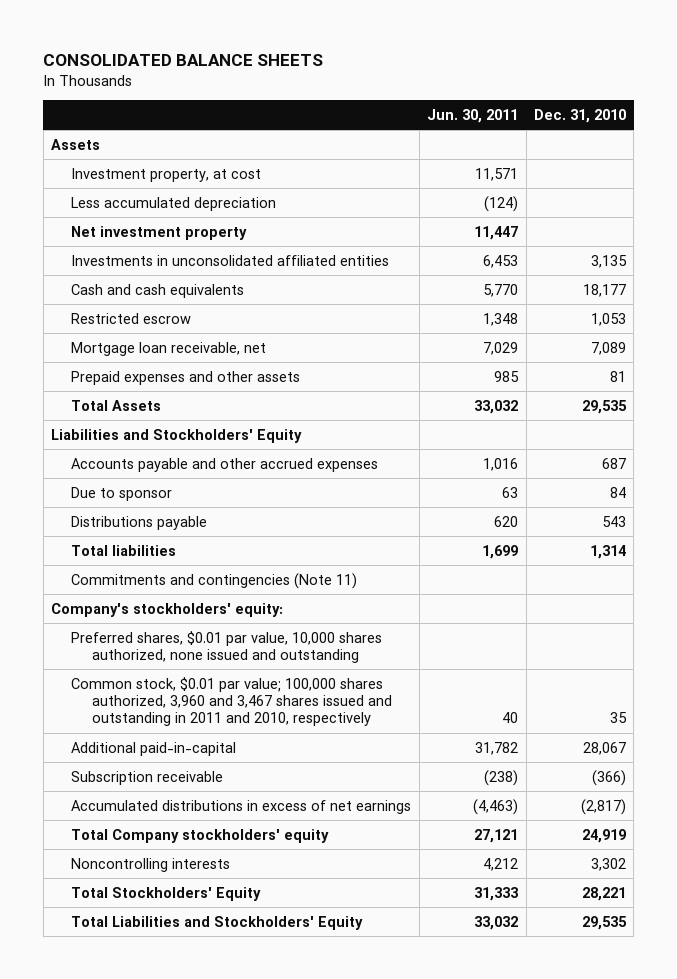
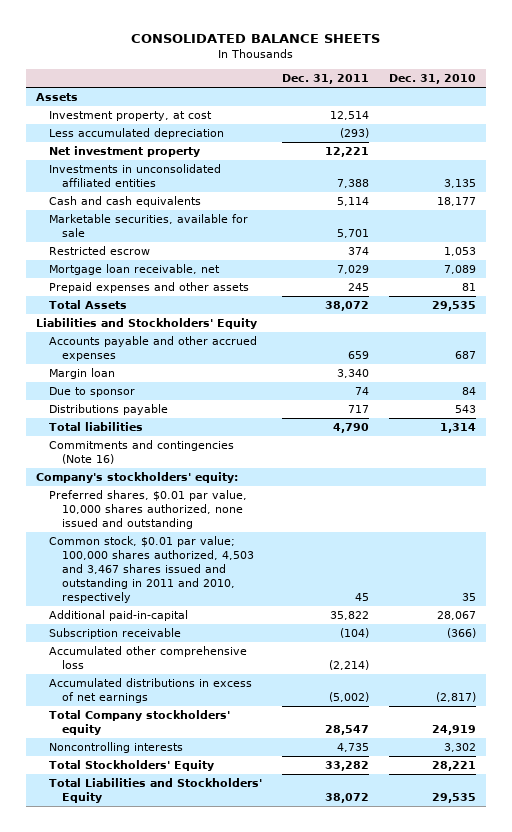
- | Jun. 30, 2011 | Dec. 31, 2010
+ | Dec. 31, 2011 | Dec. 31, 2010
+ Marketable securities, available for sale | 5,701 |
+ Margin loan | 3,340 |
- Commitments and contingencies (Note 11)
+ Commitments and contingencies (Note 16)
- Common stock, $0.01 par value; 100,000 shares authorized, 3,960 and 3,467 shares issued and outstanding in 2011 and 2010, respectively | 40 | 35
+ Common stock, $0.01 par value; 100,000 shares authorized, 4,503 and 3,467 shares issued and outstanding in 2011 and 2010, respectively | 45 | 35
+ Accumulated other comprehensive loss | (2,214) |

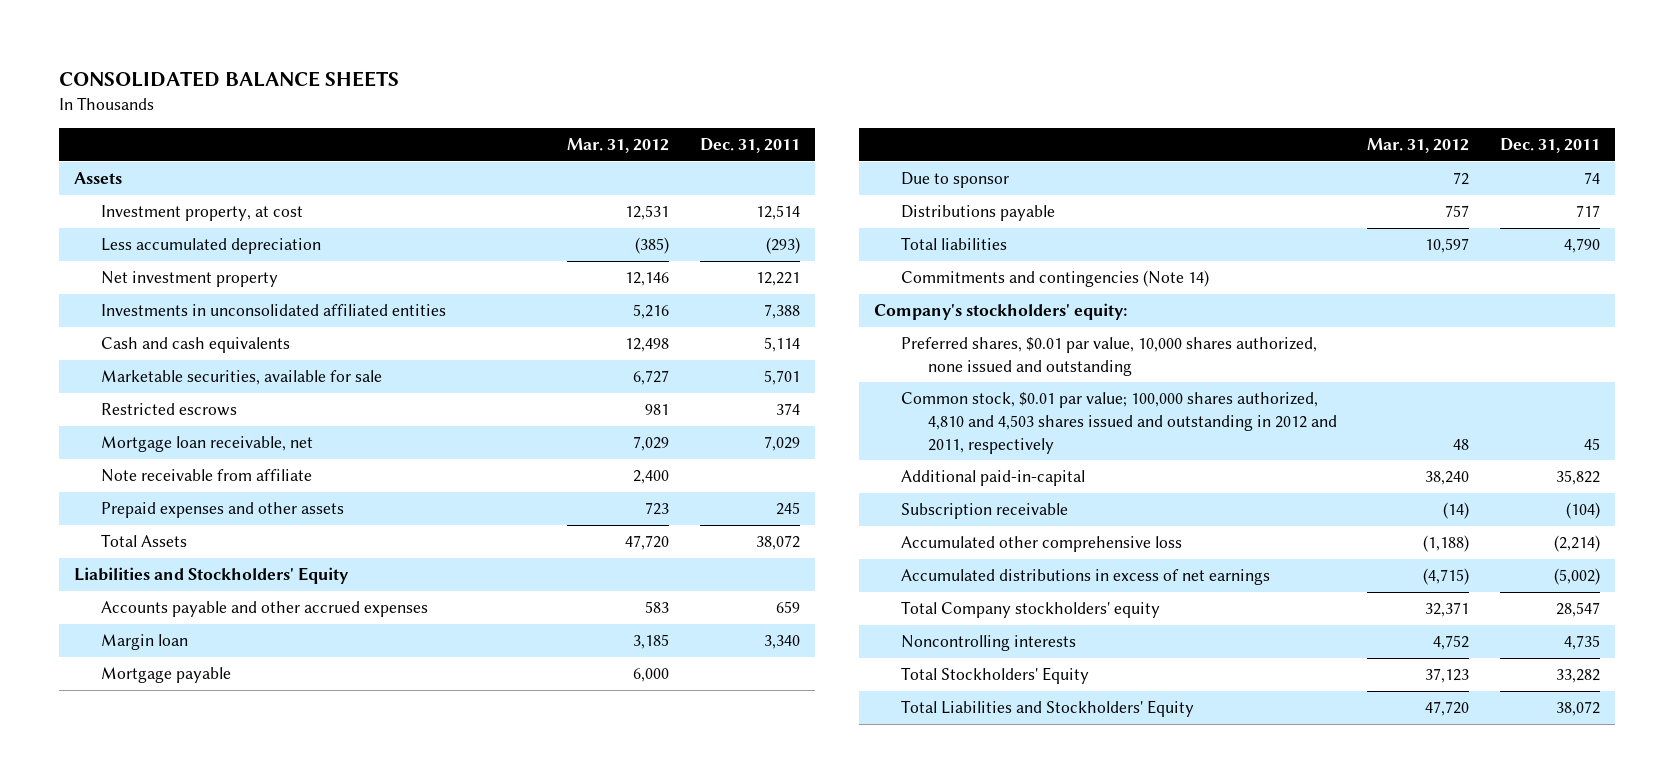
- | Dec. 31, 2011 | Dec. 31, 2010
+ | Mar. 31, 2012 | Dec. 31, 2011
- Restricted escrow | 374 | 1,053
+ Restricted escrows | 981 | 374
+ Note receivable from affiliate | 2,400 |
+ Mortgage payable | 6,000 |
- Commitments and contingencies (Note 16)
+ Commitments and contingencies (Note 14)
- Common stock, $0.01 par value; 100,000 shares authorized, 4,503 and 3,467 shares issued and outstanding in 2011 and 2010, respectively | 45 | 35
+ Common stock, $0.01 par value; 100,000 shares authorized, 4,810 and 4,503 shares issued and outstanding in 2012 and 2011, respectively | 48 | 45

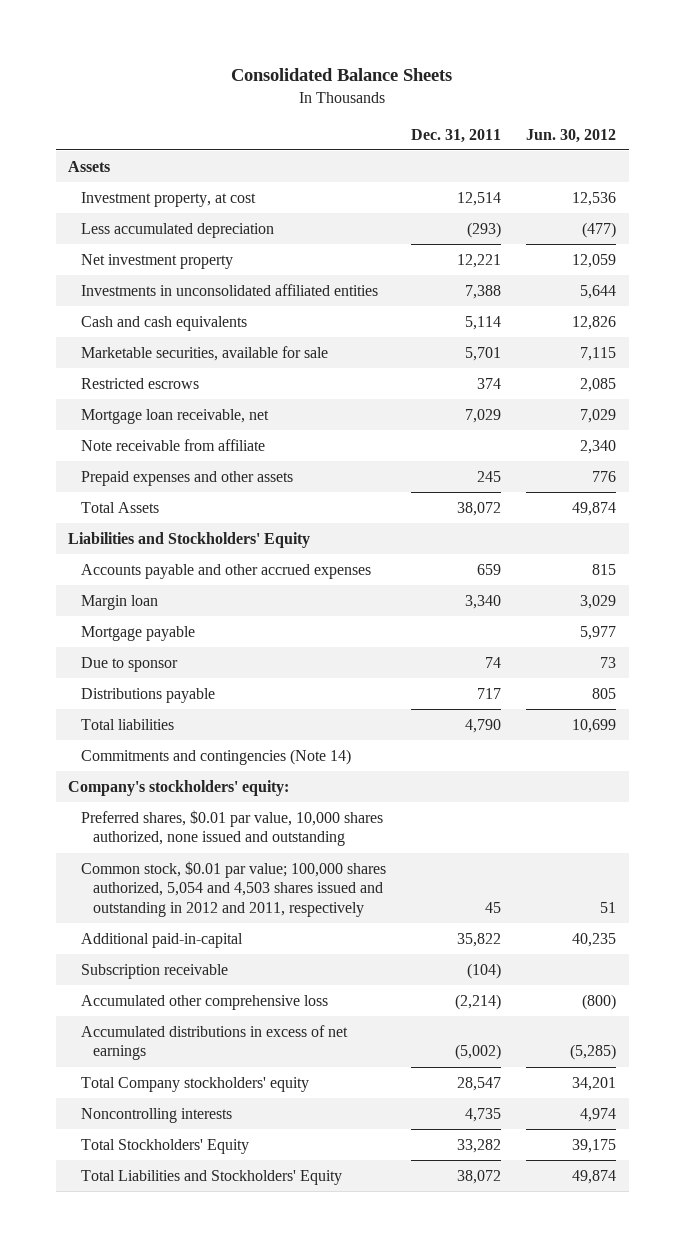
- CONSOLIDATED BALANCE SHEETS
+ Consolidated Balance Sheets
- | Mar. 31, 2012 | Dec. 31, 2011
+ | Dec. 31, 2011 | Jun. 30, 2012
- Common stock, $0.01 par value; 100,000 shares authorized, 4,810 and 4,503 shares issued and outstanding in 2012 and 2011, respectively | 48 | 45
+ Common stock, $0.01 par value; 100,000 shares authorized, 5,054 and 4,503 shares issued and outstanding in 2012 and 2011, respectively | 45 | 51

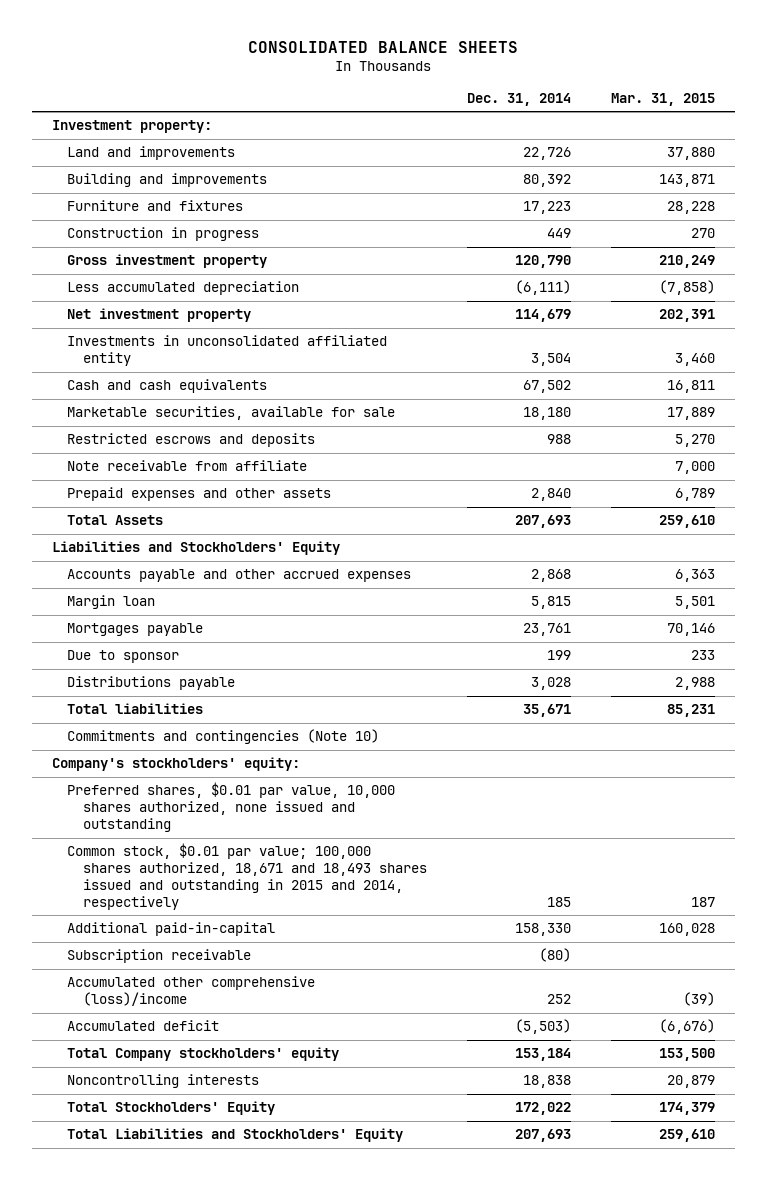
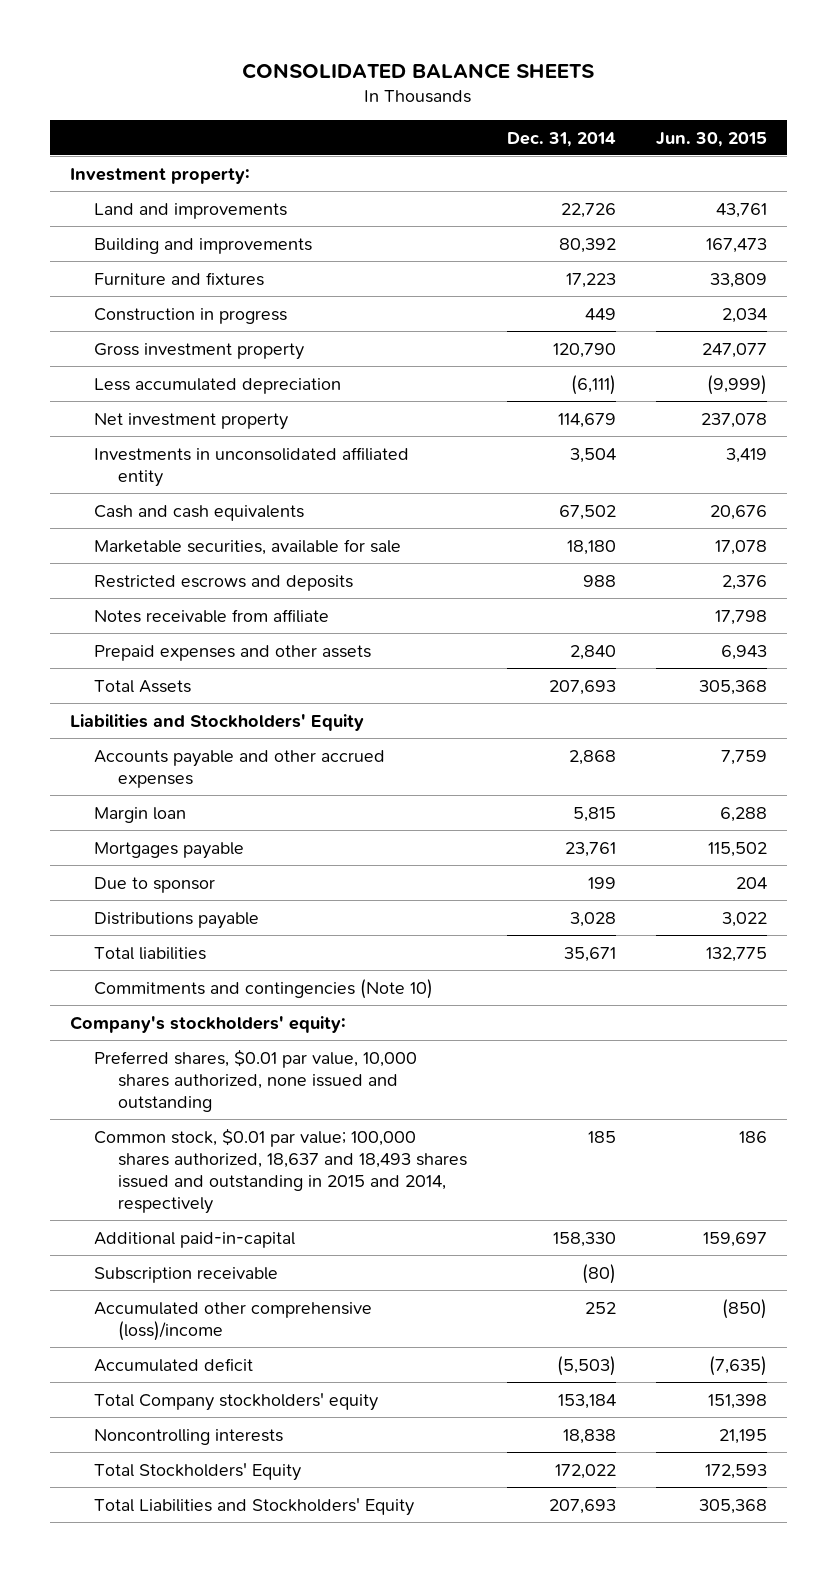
- | Dec. 31, 2014 | Mar. 31, 2015
+ | Dec. 31, 2014 | Jun. 30, 2015
- Note receivable from affiliate | | 7,000
+ Notes receivable from affiliate | | 17,798
- Common stock, $0.01 par value; 100,000 shares authorized, 18,671 and 18,493 shares issued and outstanding in 2015 and 2014, respectively | 185 | 187
+ Common stock, $0.01 par value; 100,000 shares authorized, 18,637 and 18,493 shares issued and outstanding in 2015 and 2014, respectively | 185 | 186

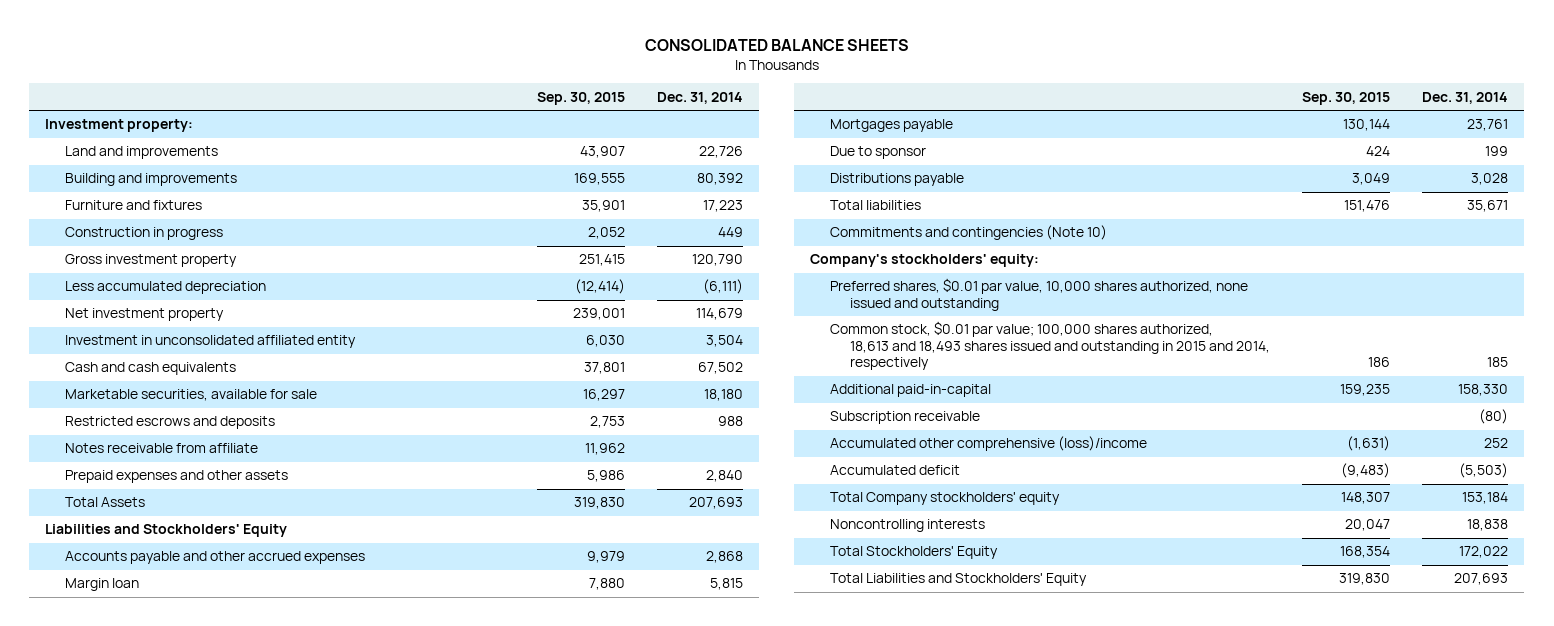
- | Dec. 31, 2014 | Jun. 30, 2015
+ | Sep. 30, 2015 | Dec. 31, 2014
- Investments in unconsolidated affiliated entity | 3,504 | 3,419
+ Investment in unconsolidated affiliated entity | 6,030 | 3,504
- Common stock, $0.01 par value; 100,000 shares authorized, 18,637 and 18,493 shares issued and outstanding in 2015 and 2014, respectively | 185 | 186
+ Common stock, $0.01 par value; 100,000 shares authorized, 18,613 and 18,493 shares issued and outstanding in 2015 and 2014, respectively | 186 | 185

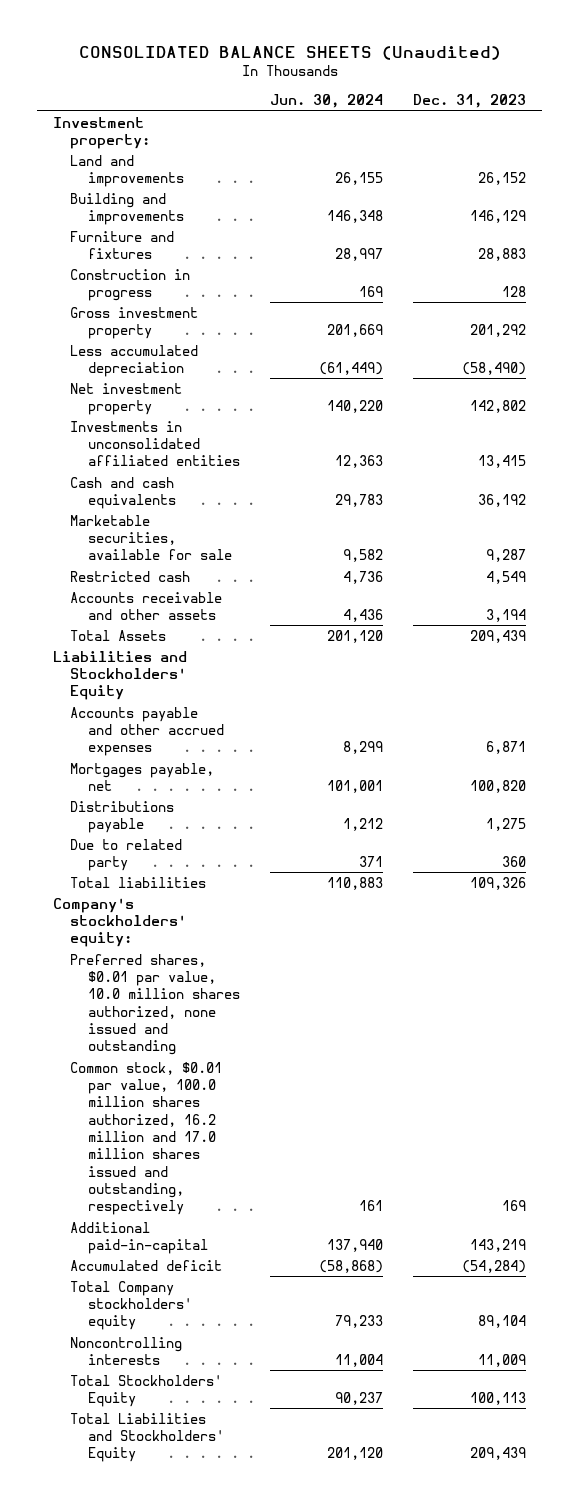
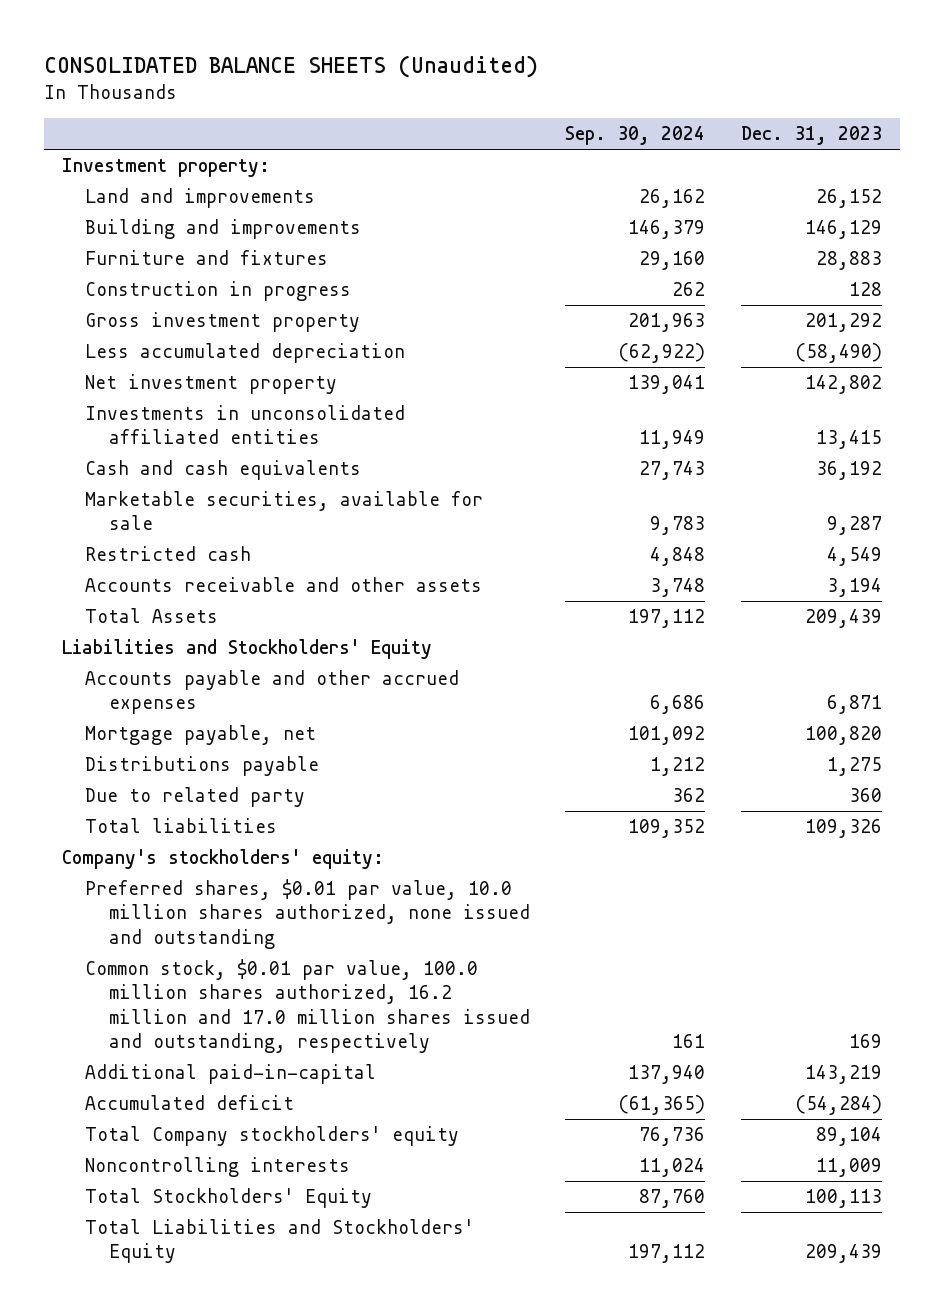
- | Jun. 30, 2024 | Dec. 31, 2023
+ | Sep. 30, 2024 | Dec. 31, 2023
- Mortgages payable, net | 101,001 | 100,820
+ Mortgage payable, net | 101,092 | 100,820

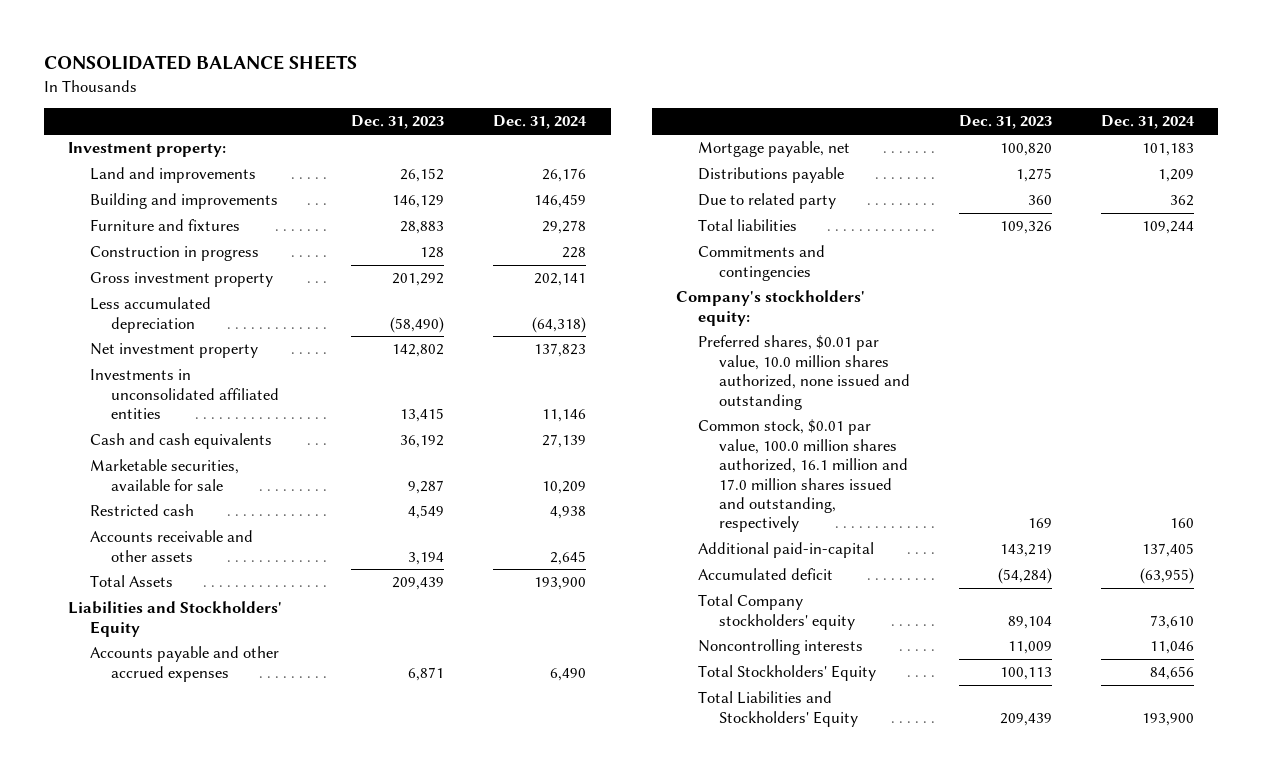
- CONSOLIDATED BALANCE SHEETS (Unaudited)
+ CONSOLIDATED BALANCE SHEETS
- | Sep. 30, 2024 | Dec. 31, 2023
+ | Dec. 31, 2023 | Dec. 31, 2024
+ Commitments and contingencies
- Common stock, $0.01 par value, 100.0 million shares authorized, 16.2 million and 17.0 million shares issued and outstanding, respectively | 161 | 169
+ Common stock, $0.01 par value, 100.0 million shares authorized, 16.1 million and 17.0 million shares issued and outstanding, respectively | 169 | 160

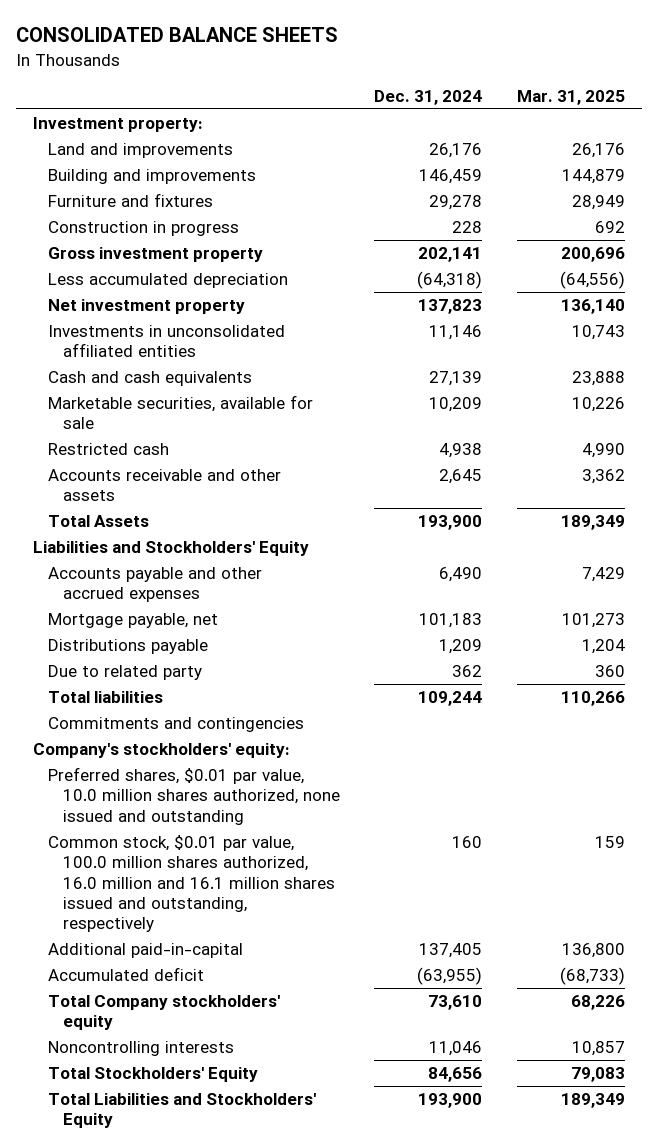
- | Dec. 31, 2023 | Dec. 31, 2024
+ | Dec. 31, 2024 | Mar. 31, 2025
- Common stock, $0.01 par value, 100.0 million shares authorized, 16.1 million and 17.0 million shares issued and outstanding, respectively | 169 | 160
+ Common stock, $0.01 par value, 100.0 million shares authorized, 16.0 million and 16.1 million shares issued and outstanding, respectively | 160 | 159

